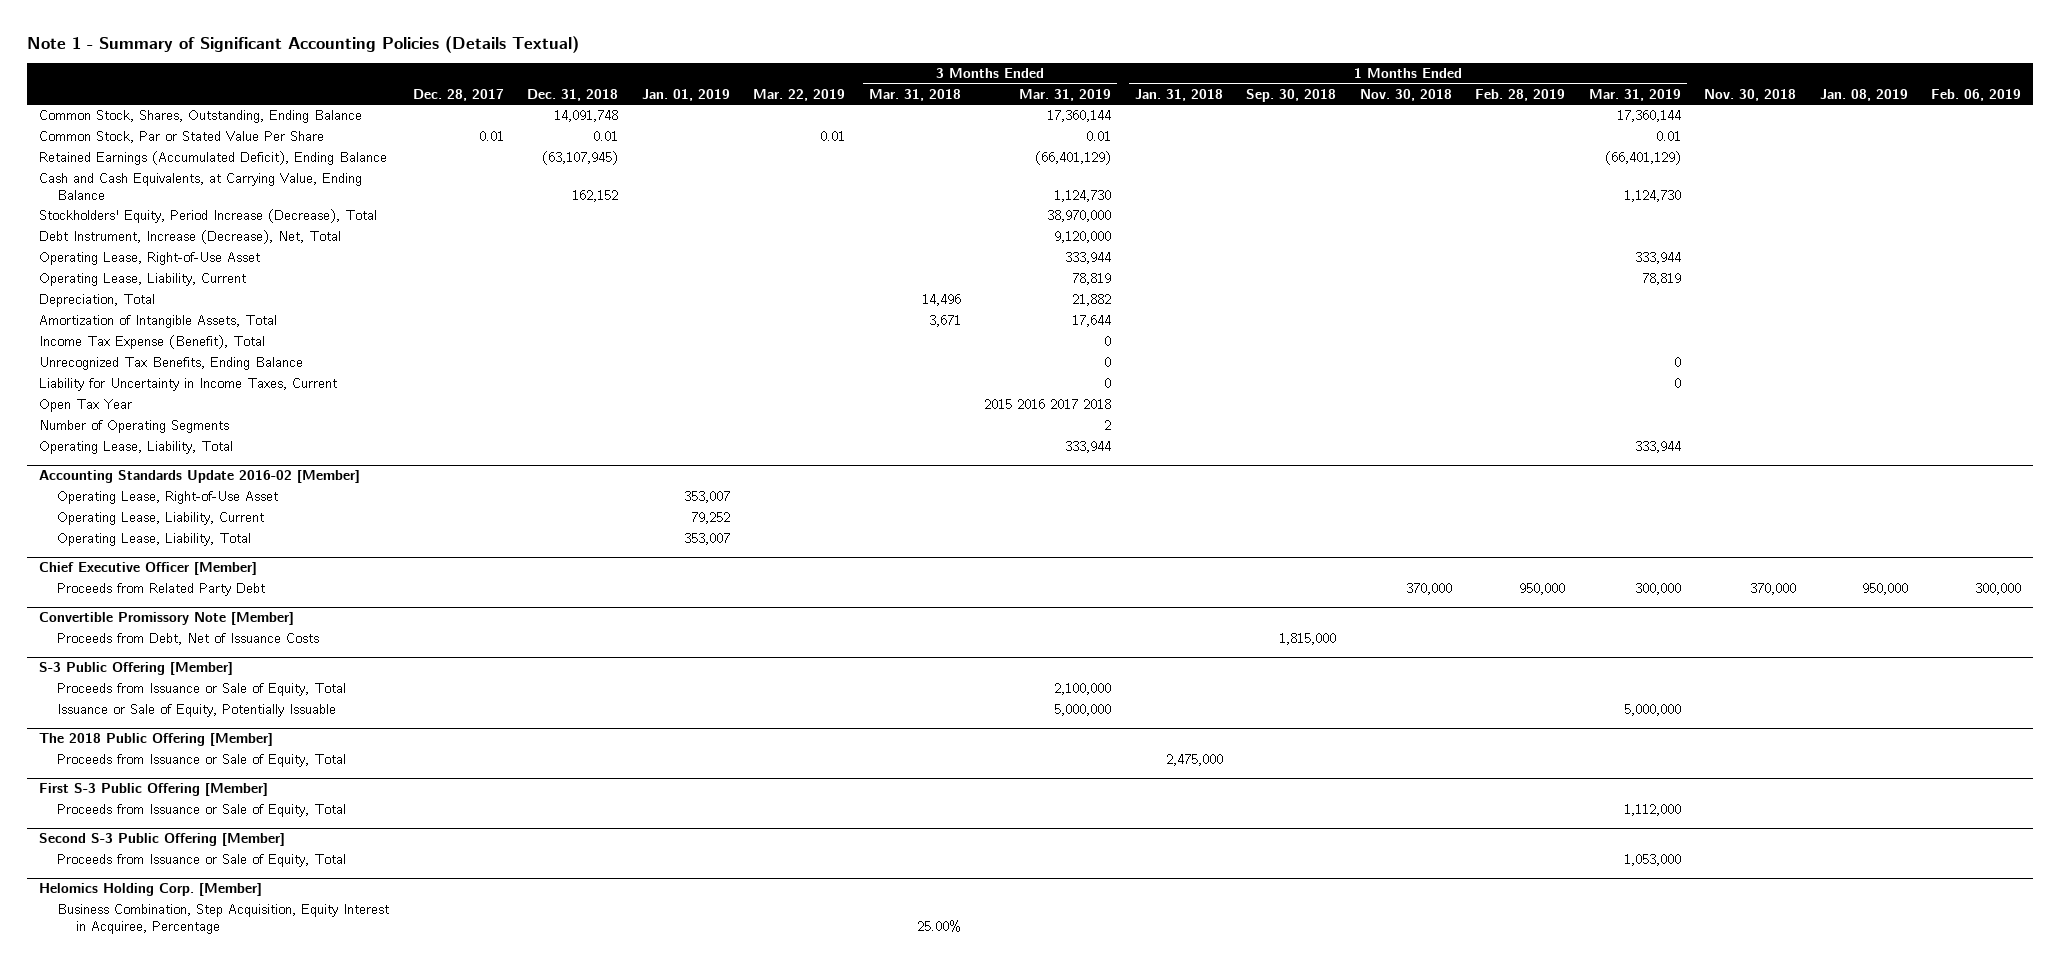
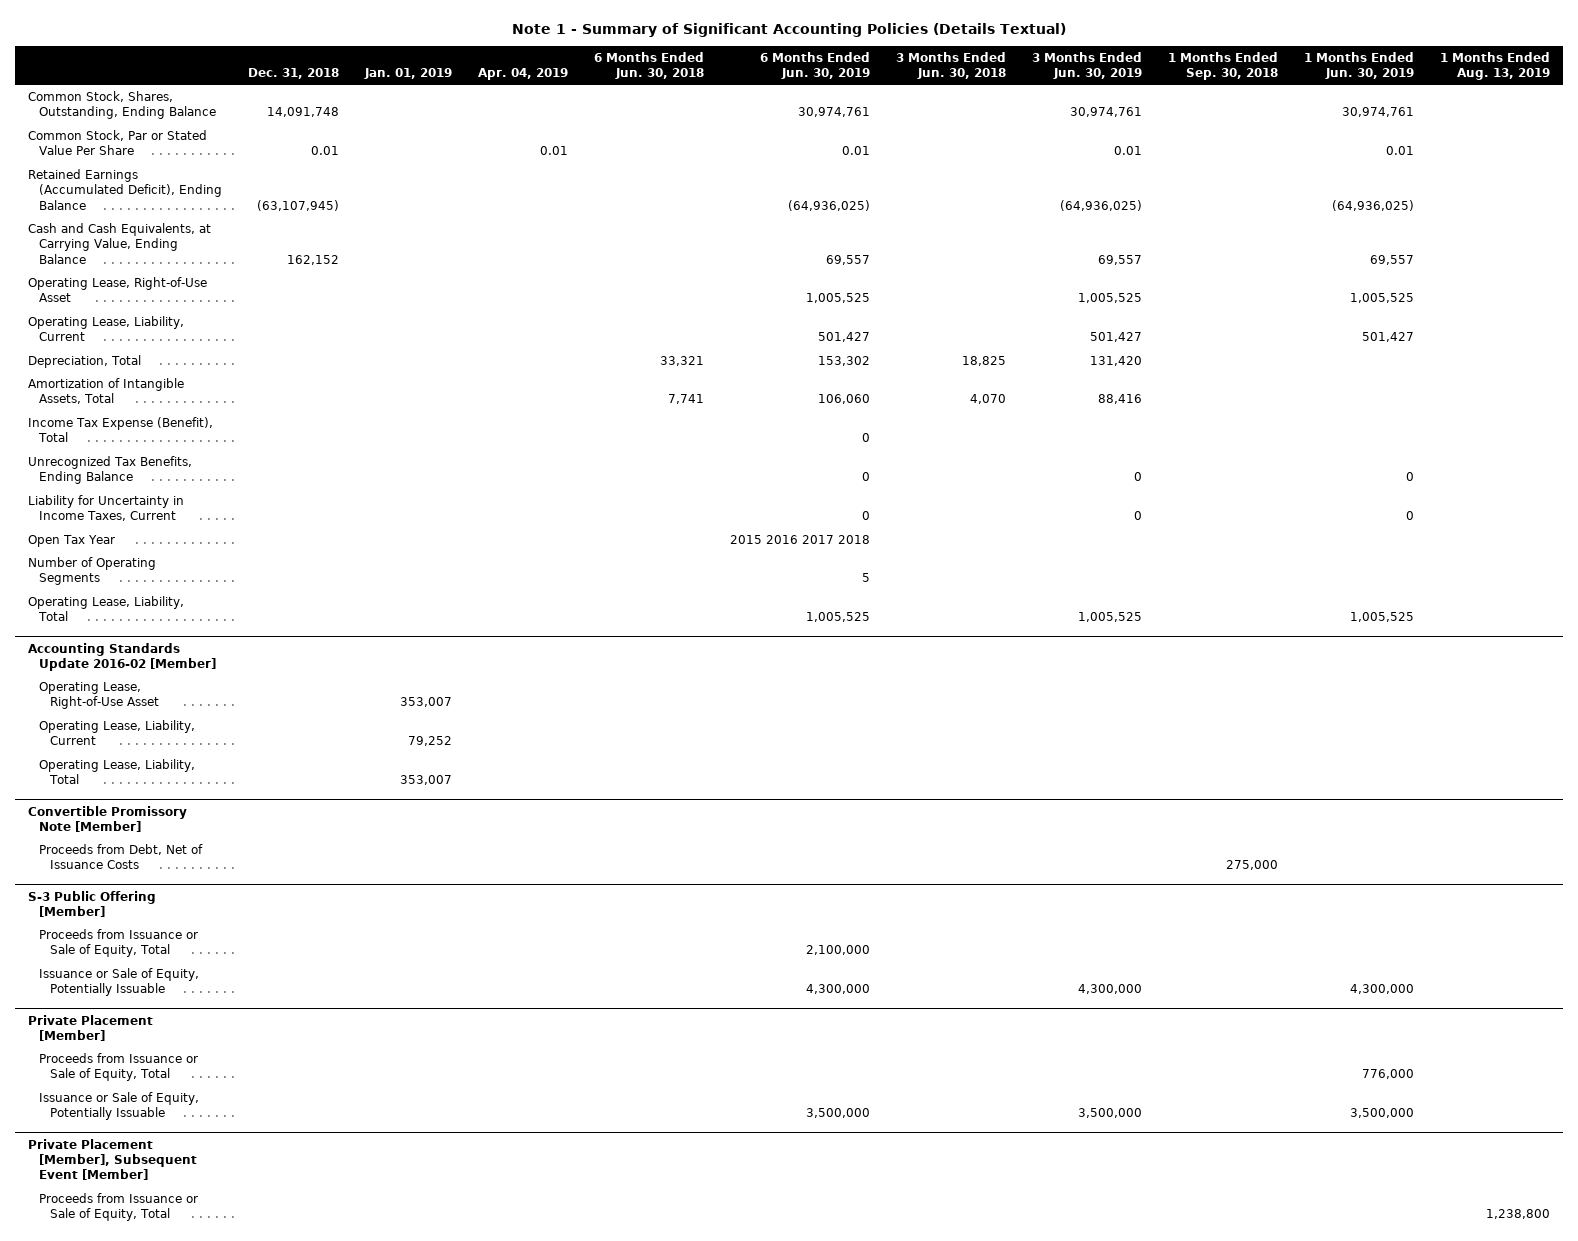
- | Dec. 28, 2017 | Dec. 31, 2018 | Jan. 01, 2019 | Mar. 22, 2019 | 3 Months Ended Mar. 31, 2018 | 3 Months Ended Mar. 31, 2019 | 1 Months Ended Jan. 31, 2018 | 1 Months Ended Sep. 30, 2018 | 1 Months Ended Nov. 30, 2018 | 1 Months Ended Feb. 28, 2019 | 1 Months Ended Mar. 31, 2019 | Nov. 30, 2018 | Jan. 08, 2019 | Feb. 06, 2019
+ | Dec. 31, 2018 | Jan. 01, 2019 | Apr. 04, 2019 | 6 Months Ended Jun. 30, 2018 | 6 Months Ended Jun. 30, 2019 | 3 Months Ended Jun. 30, 2018 | 3 Months Ended Jun. 30, 2019 | 1 Months Ended Sep. 30, 2018 | 1 Months Ended Jun. 30, 2019 | 1 Months Ended Aug. 13, 2019
- Stockholders' Equity, Period Increase (Decrease), Total | | | | | | 38,970,000 | | | | | | | |
- Debt Instrument, Increase (Decrease), Net, Total | | | | | | 9,120,000 | | | | | | | |
- Chief Executive Officer [Member]
- Proceeds from Related Party Debt | | | | | | | | | 370,000 | 950,000 | 300,000 | 370,000 | 950,000 | 300,000
@ Convertible Promissory Note [Member]
- Proceeds from Debt, Net of Issuance Costs | | | | | | | | 1,815,000 | | | | | |
+ Proceeds from Debt, Net of Issuance Costs | | | | | | | | 275,000 | |
- The 2018 Public Offering [Member]
- Proceeds from Issuance or Sale of Equity, Total | | | | | | | 2,475,000 | | | | | | |
- First S-3 Public Offering [Member]
- Proceeds from Issuance or Sale of Equity, Total | | | | | | | | | | | 1,112,000 | | |
- Second S-3 Public Offering [Member]
- Proceeds from Issuance or Sale of Equity, Total | | | | | | | | | | | 1,053,000 | | |
- Helomics Holding Corp. [Member]
- Business Combination, Step Acquisition, Equity Interest in Acquiree, Percentage | | | | | 25.00% | | | | | | | | |
+ Private Placement [Member]
+ Proceeds from Issuance or Sale of Equity, Total | | | | | | | | | 776,000 |
+ Issuance or Sale of Equity, Potentially Issuable | | | | | 3,500,000 | | 3,500,000 | | 3,500,000 |
+ Private Placement [Member], Subsequent Event [Member]
+ Proceeds from Issuance or Sale of Equity, Total | | | | | | | | | | 1,238,800

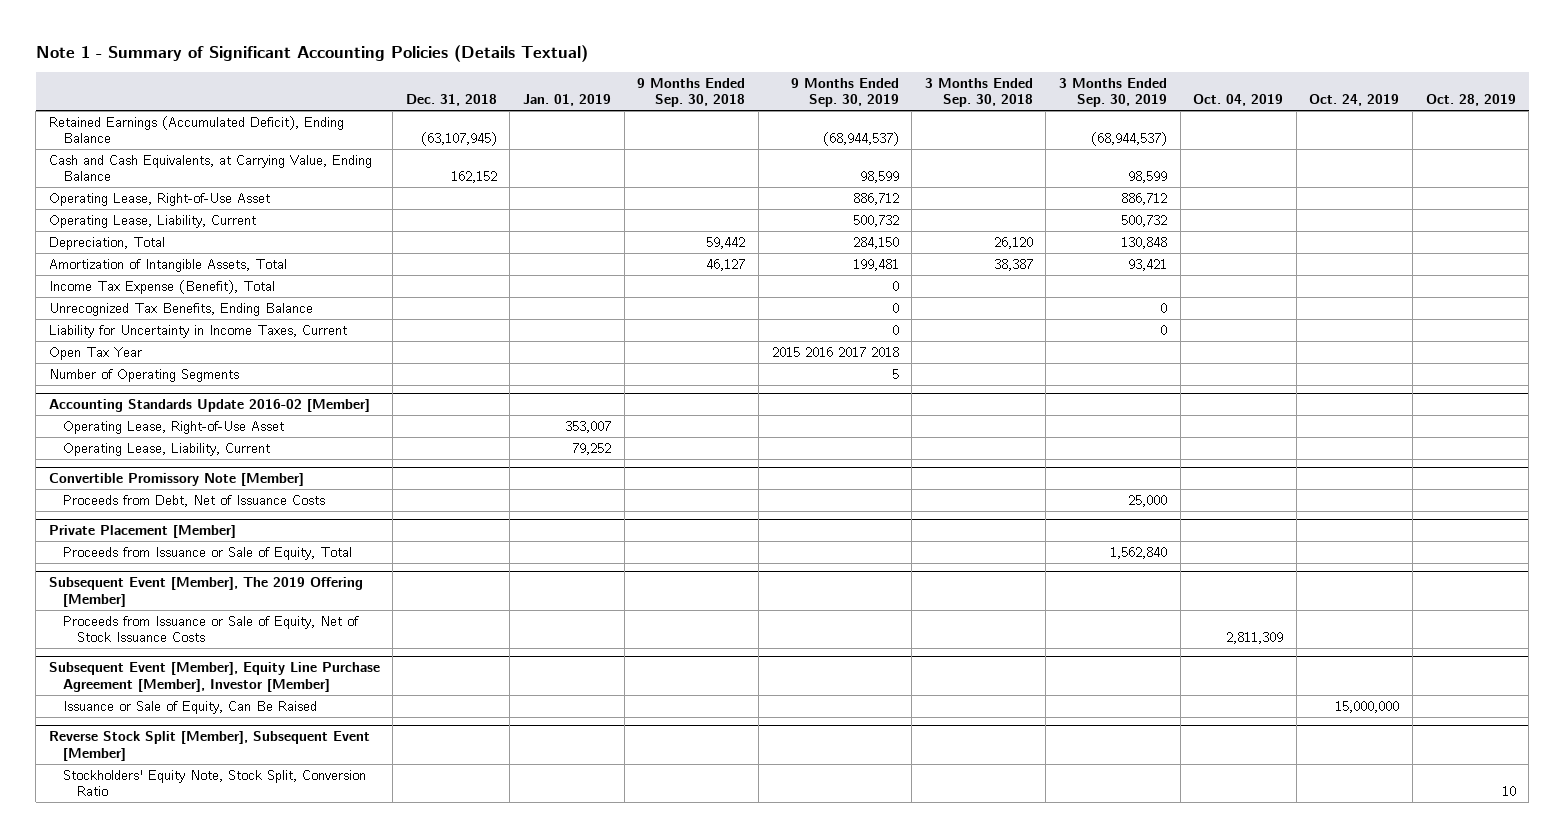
- | Dec. 31, 2018 | Jan. 01, 2019 | Apr. 04, 2019 | 6 Months Ended Jun. 30, 2018 | 6 Months Ended Jun. 30, 2019 | 3 Months Ended Jun. 30, 2018 | 3 Months Ended Jun. 30, 2019 | 1 Months Ended Sep. 30, 2018 | 1 Months Ended Jun. 30, 2019 | 1 Months Ended Aug. 13, 2019
+ | Dec. 31, 2018 | Jan. 01, 2019 | 9 Months Ended Sep. 30, 2018 | 9 Months Ended Sep. 30, 2019 | 3 Months Ended Sep. 30, 2018 | 3 Months Ended Sep. 30, 2019 | Oct. 04, 2019 | Oct. 24, 2019 | Oct. 28, 2019
- Common Stock, Shares, Outstanding, Ending Balance | 14,091,748 | | | | 30,974,761 | | 30,974,761 | | 30,974,761 |
- Common Stock, Par or Stated Value Per Share | 0.01 | | 0.01 | | 0.01 | | 0.01 | | 0.01 |
- Operating Lease, Liability, Total | | | | | 1,005,525 | | 1,005,525 | | 1,005,525 |
@ Accounting Standards Update 2016-02 [Member]
- Operating Lease, Liability, Total | | 353,007 | | | | | | | |
- S-3 Public Offering [Member]
- Proceeds from Issuance or Sale of Equity, Total | | | | | 2,100,000 | | | | |
- Issuance or Sale of Equity, Potentially Issuable | | | | | 4,300,000 | | 4,300,000 | | 4,300,000 |
@ Private Placement [Member]
- Issuance or Sale of Equity, Potentially Issuable | | | | | 3,500,000 | | 3,500,000 | | 3,500,000 |
- Private Placement [Member], Subsequent Event [Member]
- Proceeds from Issuance or Sale of Equity, Total | | | | | | | | | | 1,238,800
+ Subsequent Event [Member], The 2019 Offering [Member]
+ Proceeds from Issuance or Sale of Equity, Net of Stock Issuance Costs | | | | | | | 2,811,309 | |
+ Subsequent Event [Member], Equity Line Purchase Agreement [Member], Investor [Member]
+ Issuance or Sale of Equity, Can Be Raised | | | | | | | | 15,000,000 |
+ Reverse Stock Split [Member], Subsequent Event [Member]
+ Stockholders' Equity Note, Stock Split, Conversion Ratio | | | | | | | | | 10

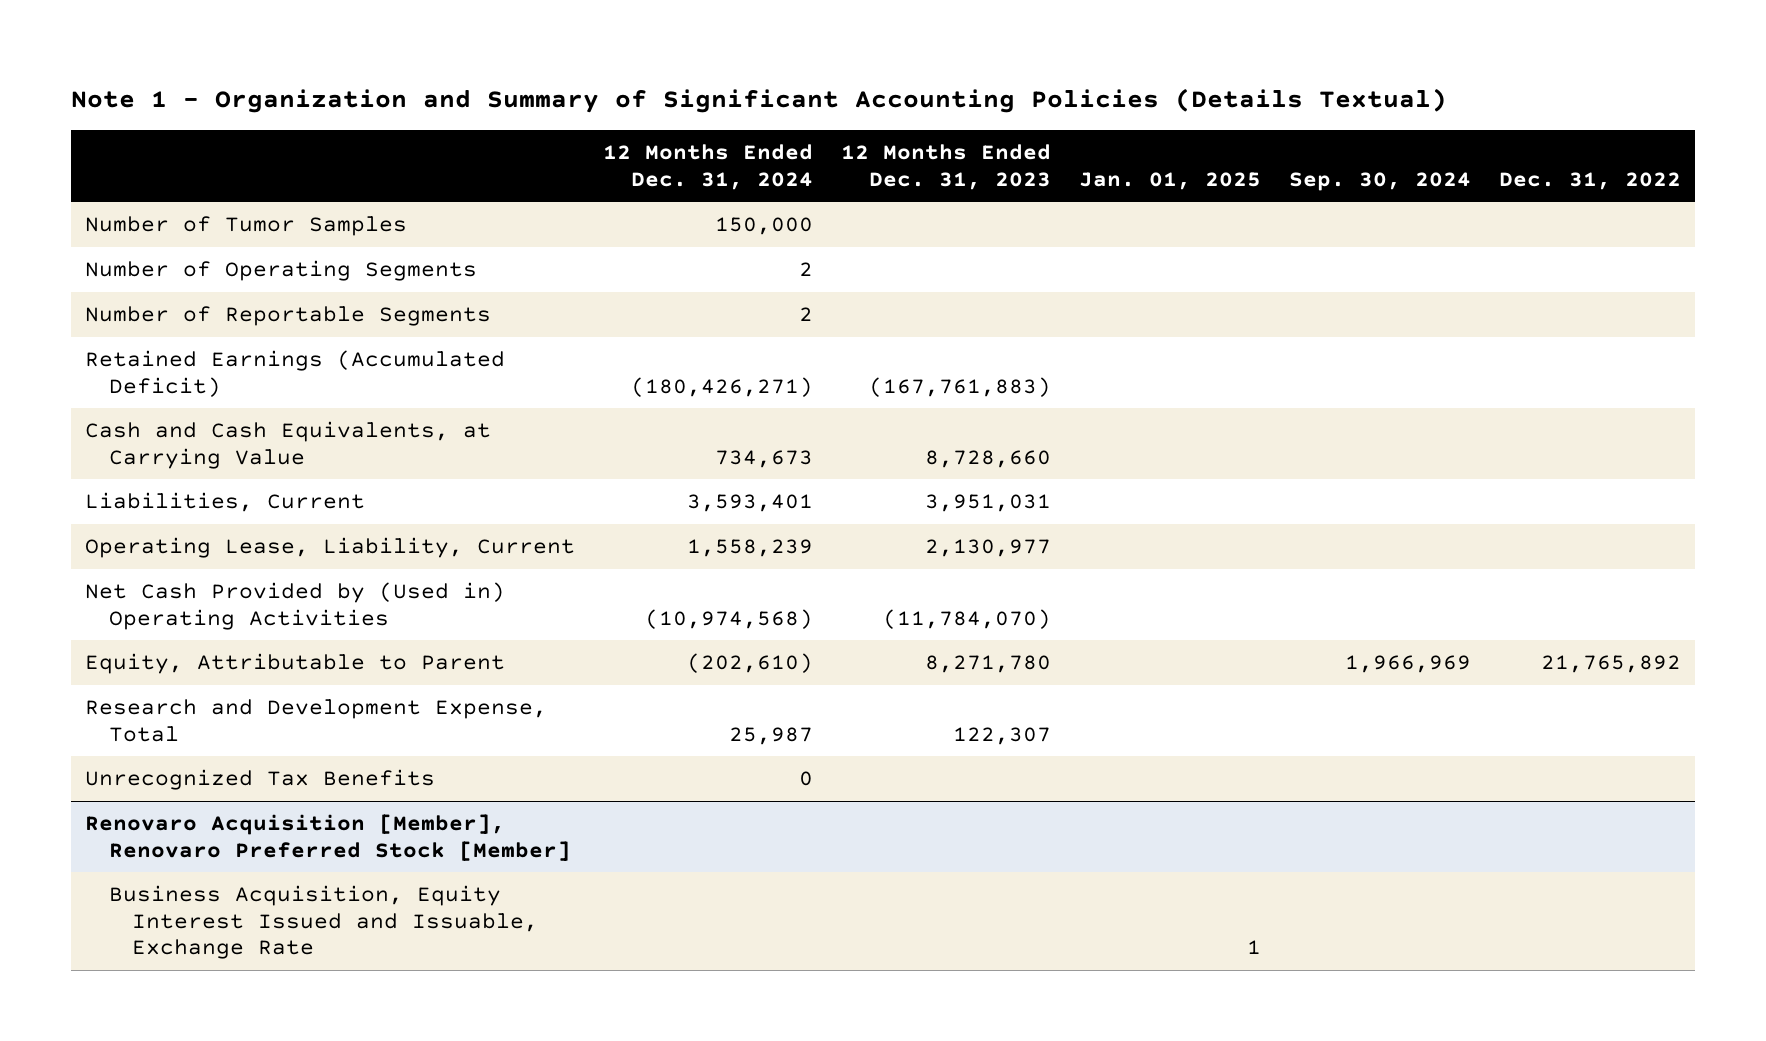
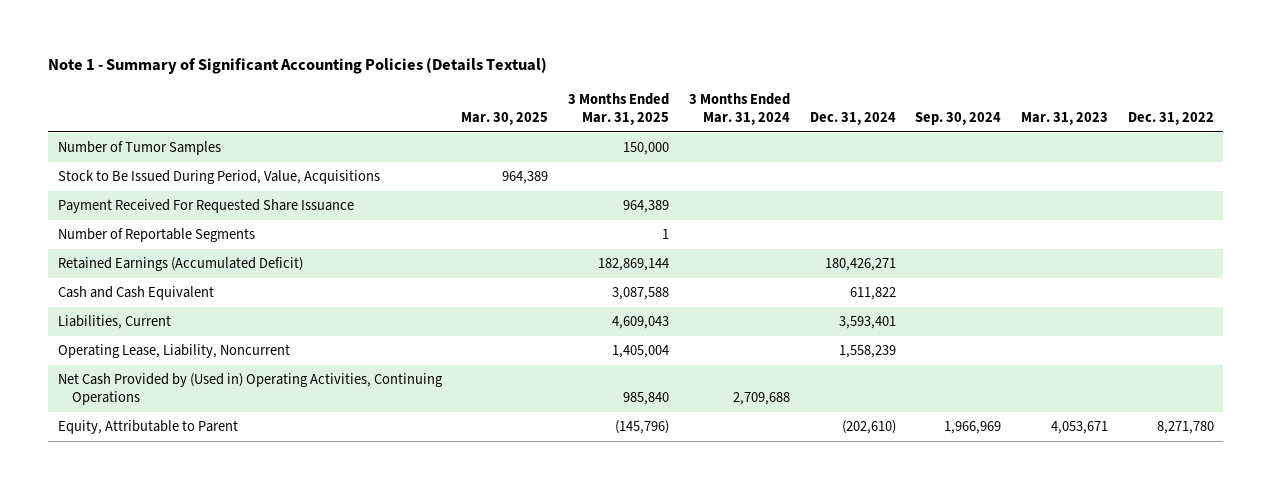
- Note 1 - Organization and Summary of Significant Accounting Policies (Details Textual)
+ Note 1 - Summary of Significant Accounting Policies (Details Textual)
- | 12 Months Ended Dec. 31, 2024 | 12 Months Ended Dec. 31, 2023 | Jan. 01, 2025 | Sep. 30, 2024 | Dec. 31, 2022
+ | Mar. 30, 2025 | 3 Months Ended Mar. 31, 2025 | 3 Months Ended Mar. 31, 2024 | Dec. 31, 2024 | Sep. 30, 2024 | Mar. 31, 2023 | Dec. 31, 2022
- Number of Operating Segments | 2 | | | |
+ Stock to Be Issued During Period, Value, Acquisitions | 964,389 | | | | | |
+ Payment Received For Requested Share Issuance | | 964,389 | | | | |
- Cash and Cash Equivalents, at Carrying Value | 734,673 | 8,728,660 | | |
+ Cash and Cash Equivalent | | 3,087,588 | | 611,822 | | |
- Operating Lease, Liability, Current | 1,558,239 | 2,130,977 | | |
- Net Cash Provided by (Used in) Operating Activities | (10,974,568) | (11,784,070) | | |
- Equity, Attributable to Parent | (202,610) | 8,271,780 | | 1,966,969 | 21,765,892
- Research and Development Expense, Total | 25,987 | 122,307 | | |
- Unrecognized Tax Benefits | 0 | | | |
- Renovaro Acquisition [Member], Renovaro Preferred Stock [Member]
- Business Acquisition, Equity Interest Issued and Issuable, Exchange Rate | | | 1 | |
+ Operating Lease, Liability, Noncurrent | | 1,405,004 | | 1,558,239 | | |
+ Net Cash Provided by (Used in) Operating Activities, Continuing Operations | | 985,840 | 2,709,688 | | | |
+ Equity, Attributable to Parent | | (145,796) | | (202,610) | 1,966,969 | 4,053,671 | 8,271,780

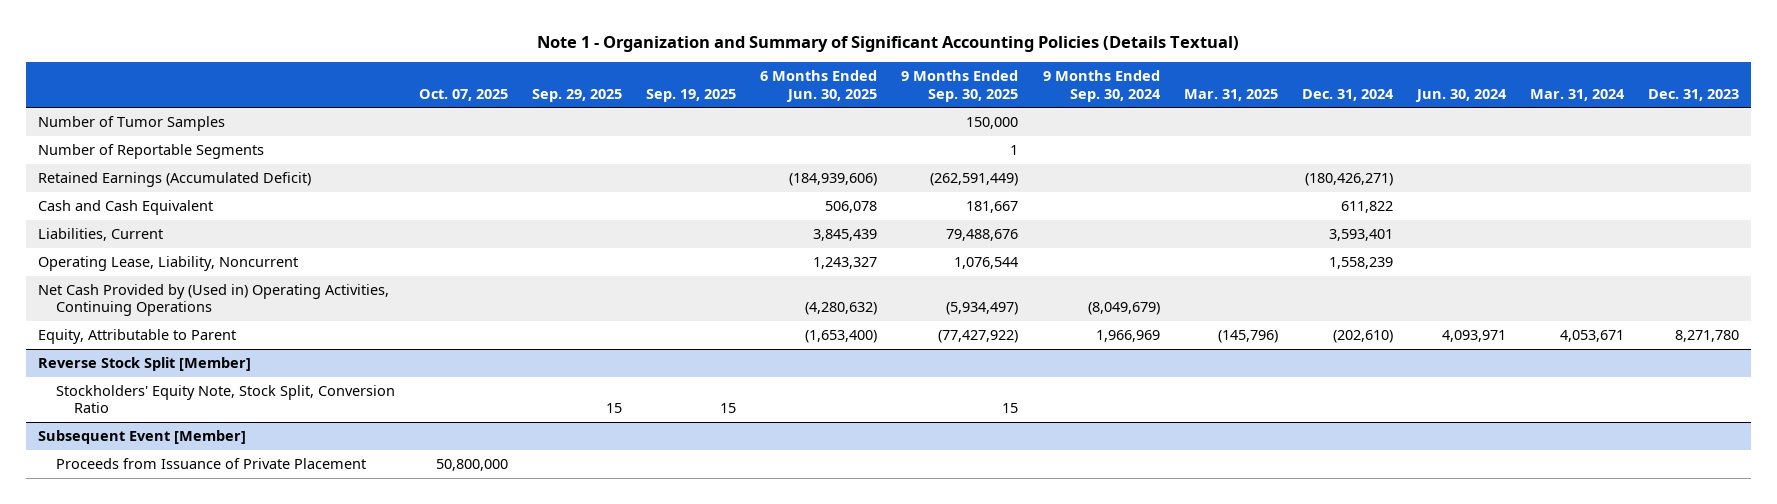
- Note 1 - Summary of Significant Accounting Policies (Details Textual)
+ Note 1 - Organization and Summary of Significant Accounting Policies (Details Textual)
- | Mar. 30, 2025 | 3 Months Ended Mar. 31, 2025 | 3 Months Ended Mar. 31, 2024 | Dec. 31, 2024 | Sep. 30, 2024 | Mar. 31, 2023 | Dec. 31, 2022
+ | Oct. 07, 2025 | Sep. 29, 2025 | Sep. 19, 2025 | 6 Months Ended Jun. 30, 2025 | 9 Months Ended Sep. 30, 2025 | 9 Months Ended Sep. 30, 2024 | Mar. 31, 2025 | Dec. 31, 2024 | Jun. 30, 2024 | Mar. 31, 2024 | Dec. 31, 2023
- Stock to Be Issued During Period, Value, Acquisitions | 964,389 | | | | | |
- Payment Received For Requested Share Issuance | | 964,389 | | | | |
- Retained Earnings (Accumulated Deficit) | | 182,869,144 | | 180,426,271 | | |
+ Retained Earnings (Accumulated Deficit) | | | | (184,939,606) | (262,591,449) | | | (180,426,271) | | |
+ Reverse Stock Split [Member]
+ Stockholders' Equity Note, Stock Split, Conversion Ratio | | 15 | 15 | | 15 | | | | | |
+ Subsequent Event [Member]
+ Proceeds from Issuance of Private Placement | 50,800,000 | | | | | | | | | |

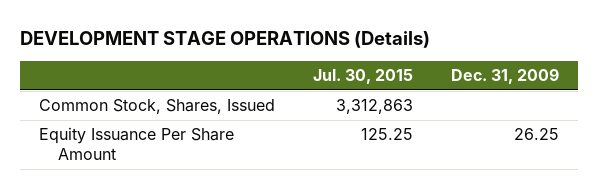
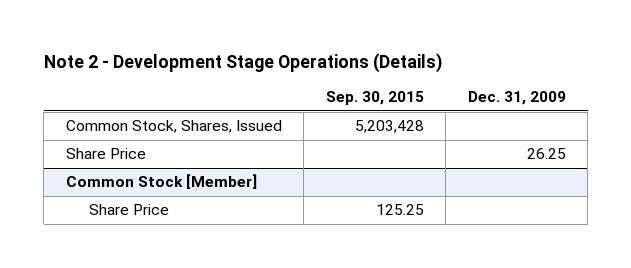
- DEVELOPMENT STAGE OPERATIONS (Details)
+ Note 2 - Development Stage Operations (Details)
- | Jul. 30, 2015 | Dec. 31, 2009
+ | Sep. 30, 2015 | Dec. 31, 2009
- Equity Issuance Per Share Amount | 125.25 | 26.25
+ Share Price | | 26.25
+ Common Stock [Member]
+ Share Price | 125.25 |

